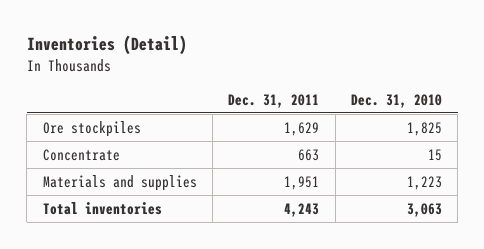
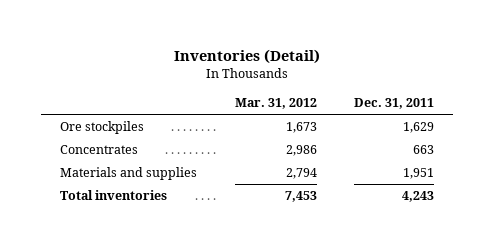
- | Dec. 31, 2011 | Dec. 31, 2010
+ | Mar. 31, 2012 | Dec. 31, 2011
- Concentrate | 663 | 15
+ Concentrates | 2,986 | 663

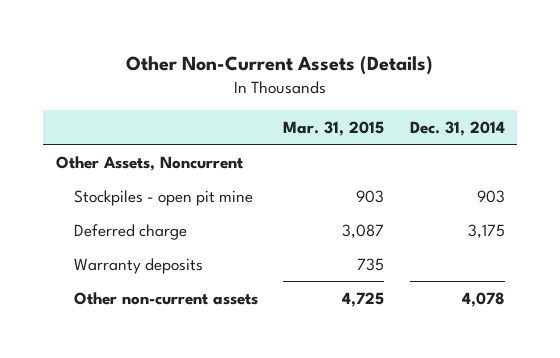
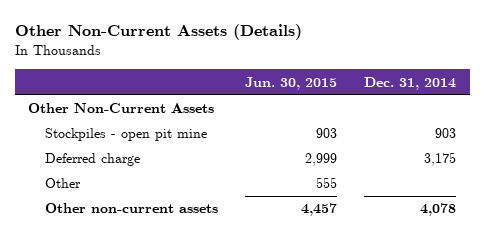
- | Mar. 31, 2015 | Dec. 31, 2014
+ | Jun. 30, 2015 | Dec. 31, 2014
- Other Assets, Noncurrent
+ Other Non-Current Assets
- Warranty deposits | 735 |
+ Other | 555 |

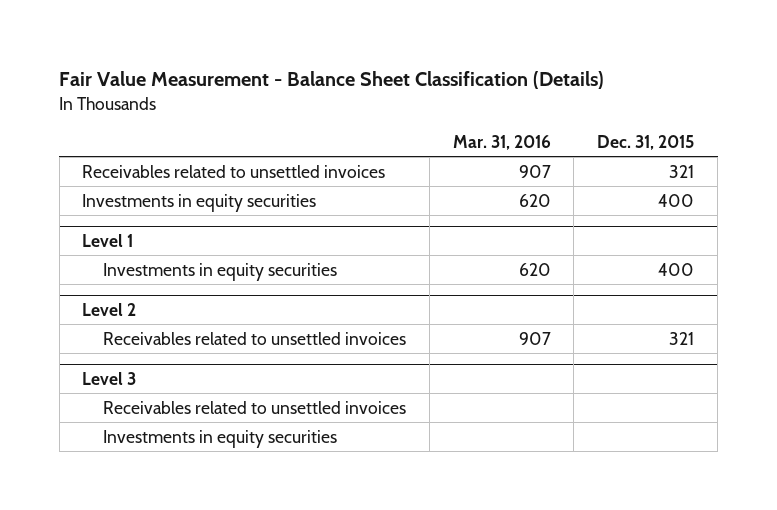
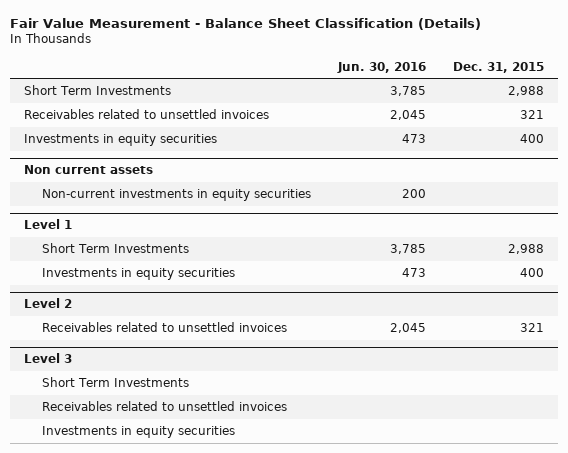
- | Mar. 31, 2016 | Dec. 31, 2015
+ | Jun. 30, 2016 | Dec. 31, 2015
+ Short Term Investments | 3,785 | 2,988
+ Non current assets
+ Non-current investments in equity securities | 200 |
@ Level 1
+ Short Term Investments | 3,785 | 2,988
@ Level 3
+ Short Term Investments

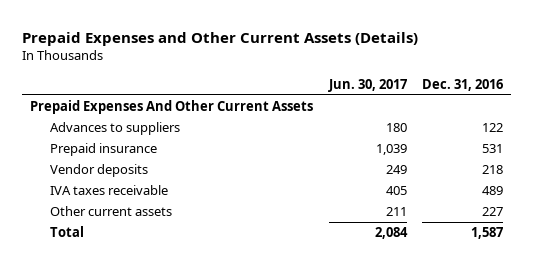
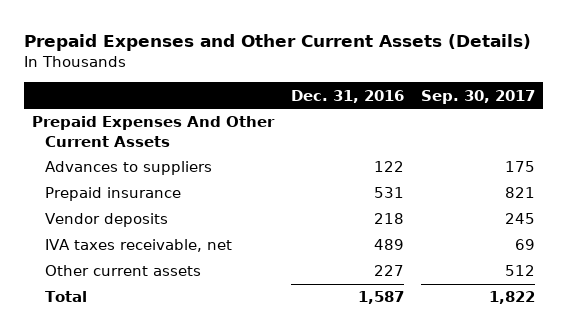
- | Jun. 30, 2017 | Dec. 31, 2016
+ | Dec. 31, 2016 | Sep. 30, 2017
- IVA taxes receivable | 405 | 489
+ IVA taxes receivable, net | 489 | 69

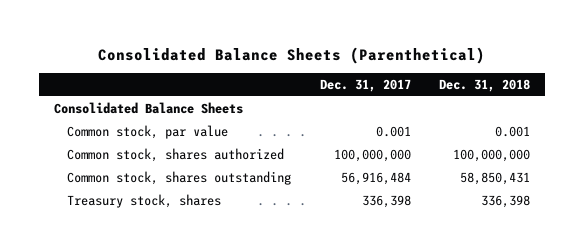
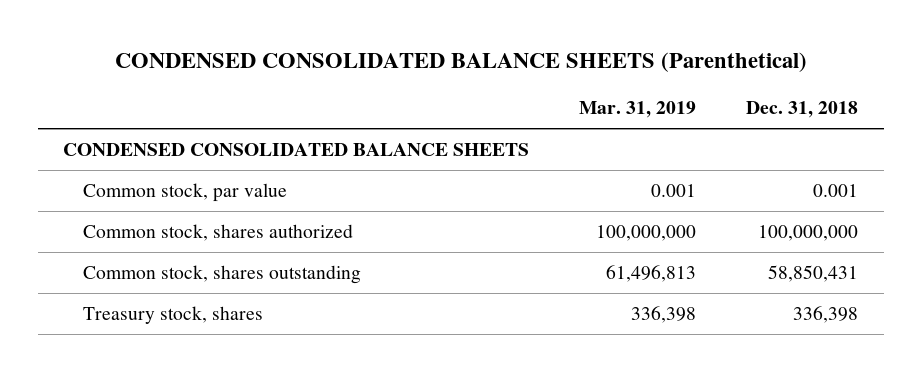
- Consolidated Balance Sheets (Parenthetical)
+ CONDENSED CONSOLIDATED BALANCE SHEETS (Parenthetical)
- | Dec. 31, 2017 | Dec. 31, 2018
+ | Mar. 31, 2019 | Dec. 31, 2018
- Consolidated Balance Sheets
+ CONDENSED CONSOLIDATED BALANCE SHEETS

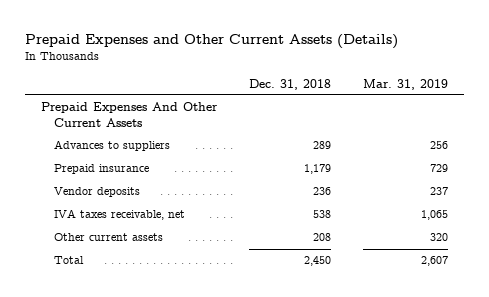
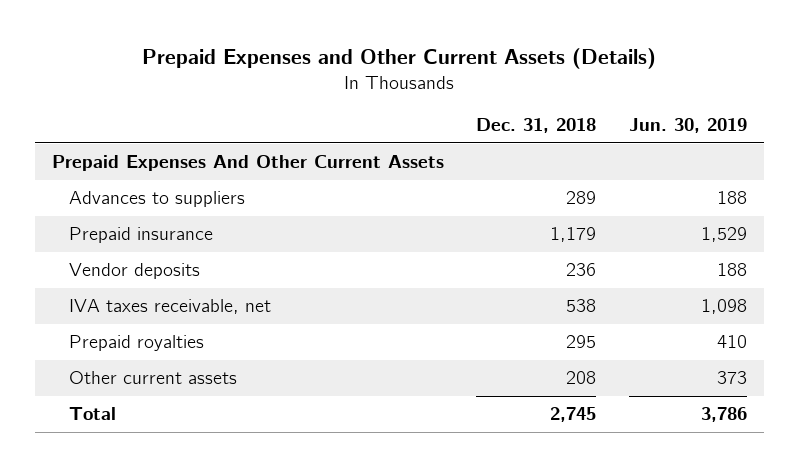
- | Dec. 31, 2018 | Mar. 31, 2019
+ | Dec. 31, 2018 | Jun. 30, 2019
+ Prepaid royalties | 295 | 410
- Total | 2,450 | 2,607
+ Total | 2,745 | 3,786

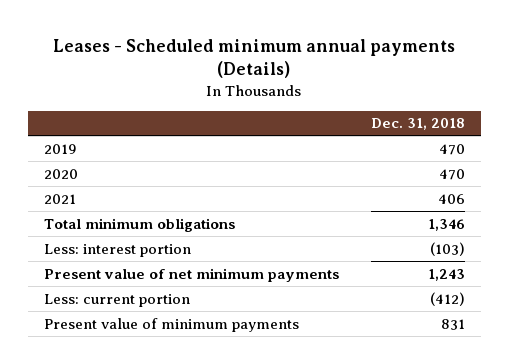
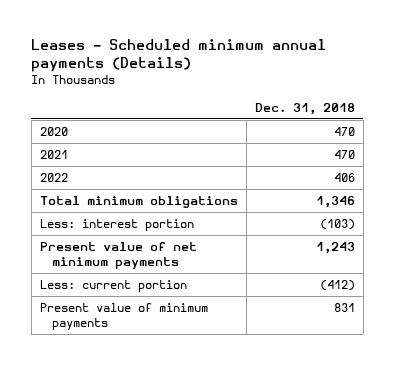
- 2019 | 470
- 2021 | 406
+ 2021 | 470
+ 2022 | 406

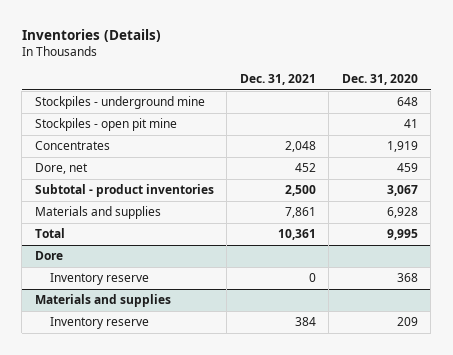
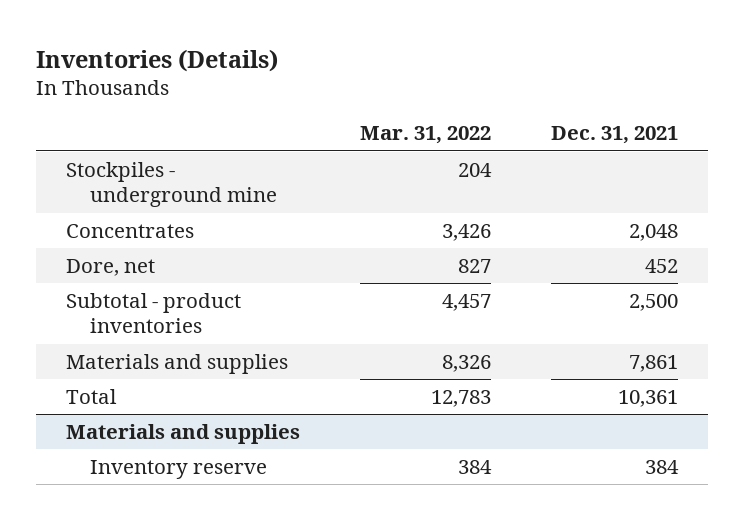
- | Dec. 31, 2021 | Dec. 31, 2020
+ | Mar. 31, 2022 | Dec. 31, 2021
- Stockpiles - open pit mine | | 41
- Dore
- Inventory reserve | 0 | 368

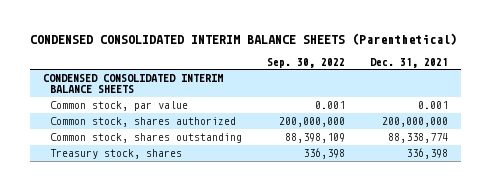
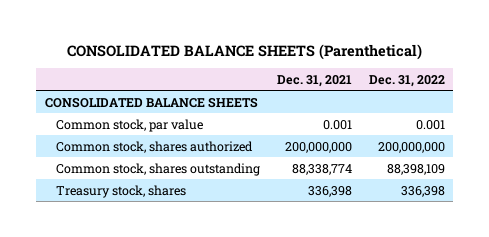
- CONDENSED CONSOLIDATED INTERIM BALANCE SHEETS (Parenthetical)
+ CONSOLIDATED BALANCE SHEETS (Parenthetical)
- | Sep. 30, 2022 | Dec. 31, 2021
+ | Dec. 31, 2021 | Dec. 31, 2022
- CONDENSED CONSOLIDATED INTERIM BALANCE SHEETS
+ CONSOLIDATED BALANCE SHEETS

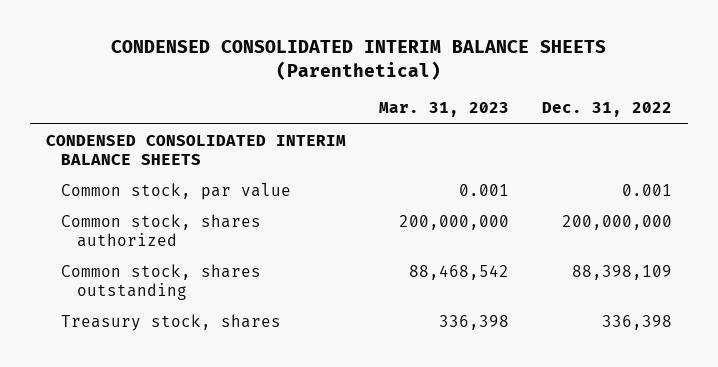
- CONSOLIDATED BALANCE SHEETS (Parenthetical)
+ CONDENSED CONSOLIDATED INTERIM BALANCE SHEETS (Parenthetical)
- | Dec. 31, 2021 | Dec. 31, 2022
+ | Mar. 31, 2023 | Dec. 31, 2022
- CONSOLIDATED BALANCE SHEETS
+ CONDENSED CONSOLIDATED INTERIM BALANCE SHEETS

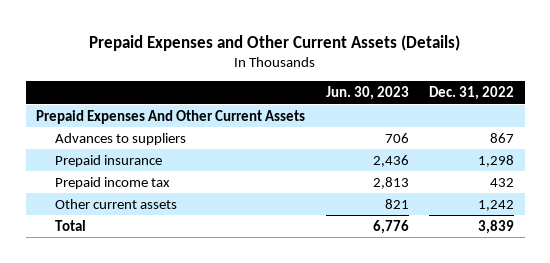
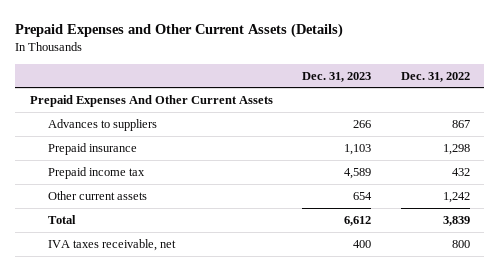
- | Jun. 30, 2023 | Dec. 31, 2022
+ | Dec. 31, 2023 | Dec. 31, 2022
+ IVA taxes receivable, net | 400 | 800

